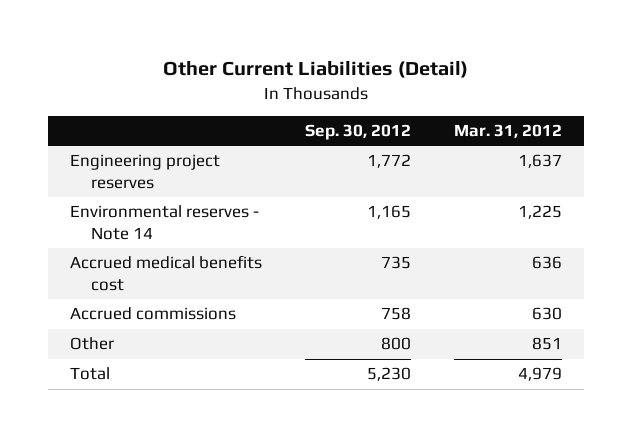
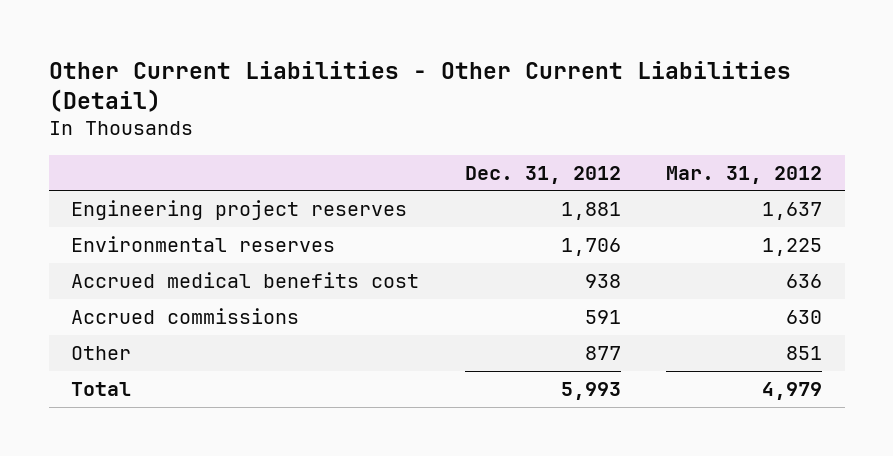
- Other Current Liabilities (Detail)
+ Other Current Liabilities - Other Current Liabilities (Detail)
- | Sep. 30, 2012 | Mar. 31, 2012
+ | Dec. 31, 2012 | Mar. 31, 2012
- Environmental reserves - Note 14 | 1,165 | 1,225
+ Environmental reserves | 1,706 | 1,225

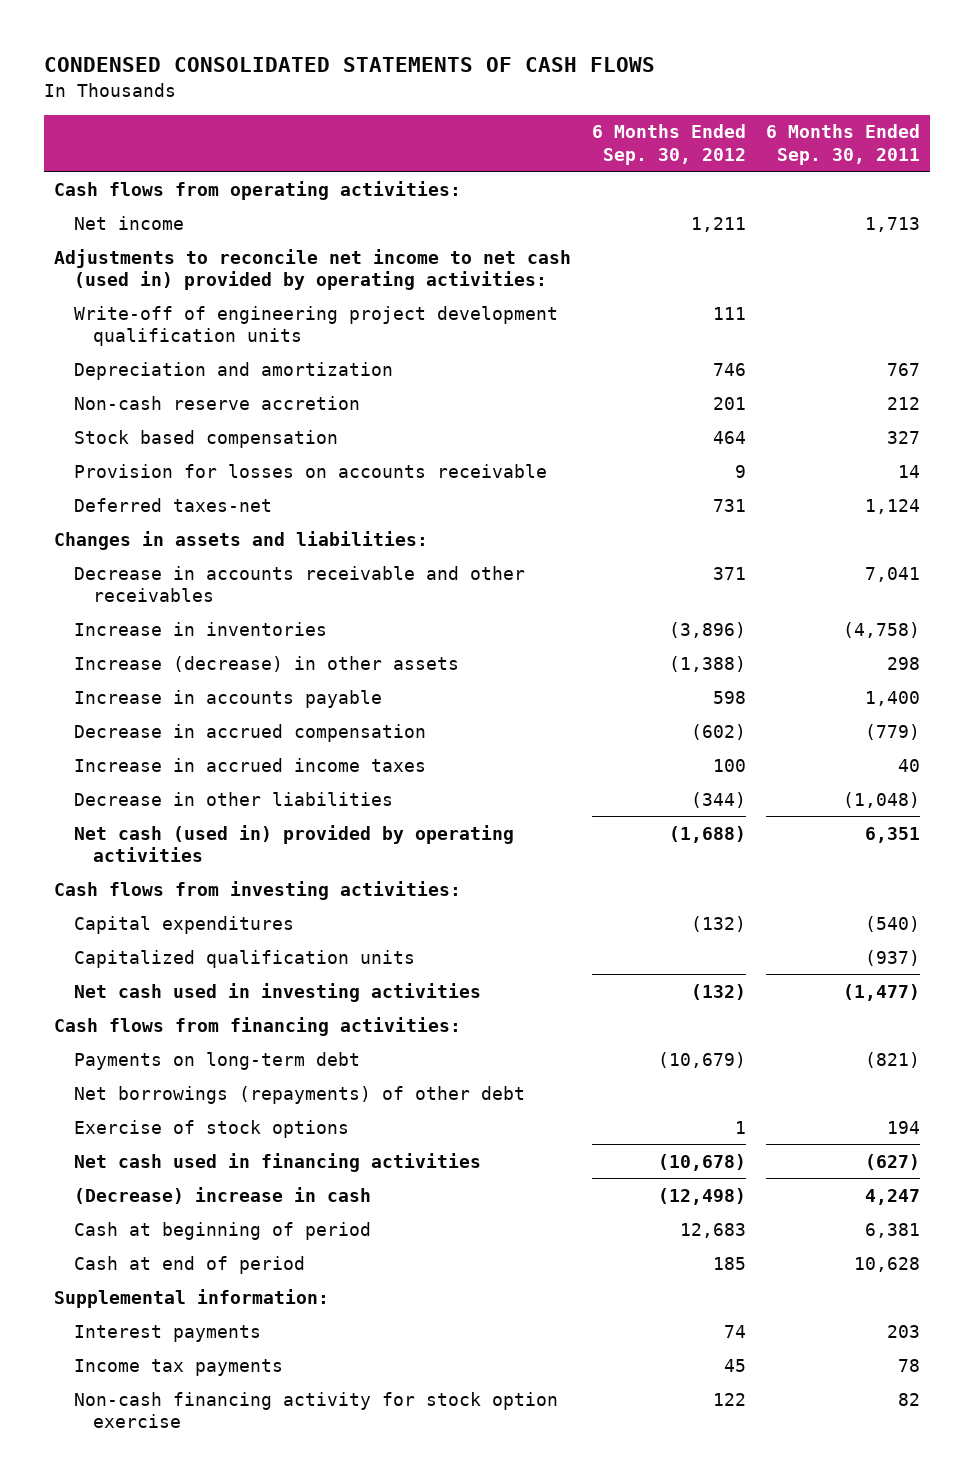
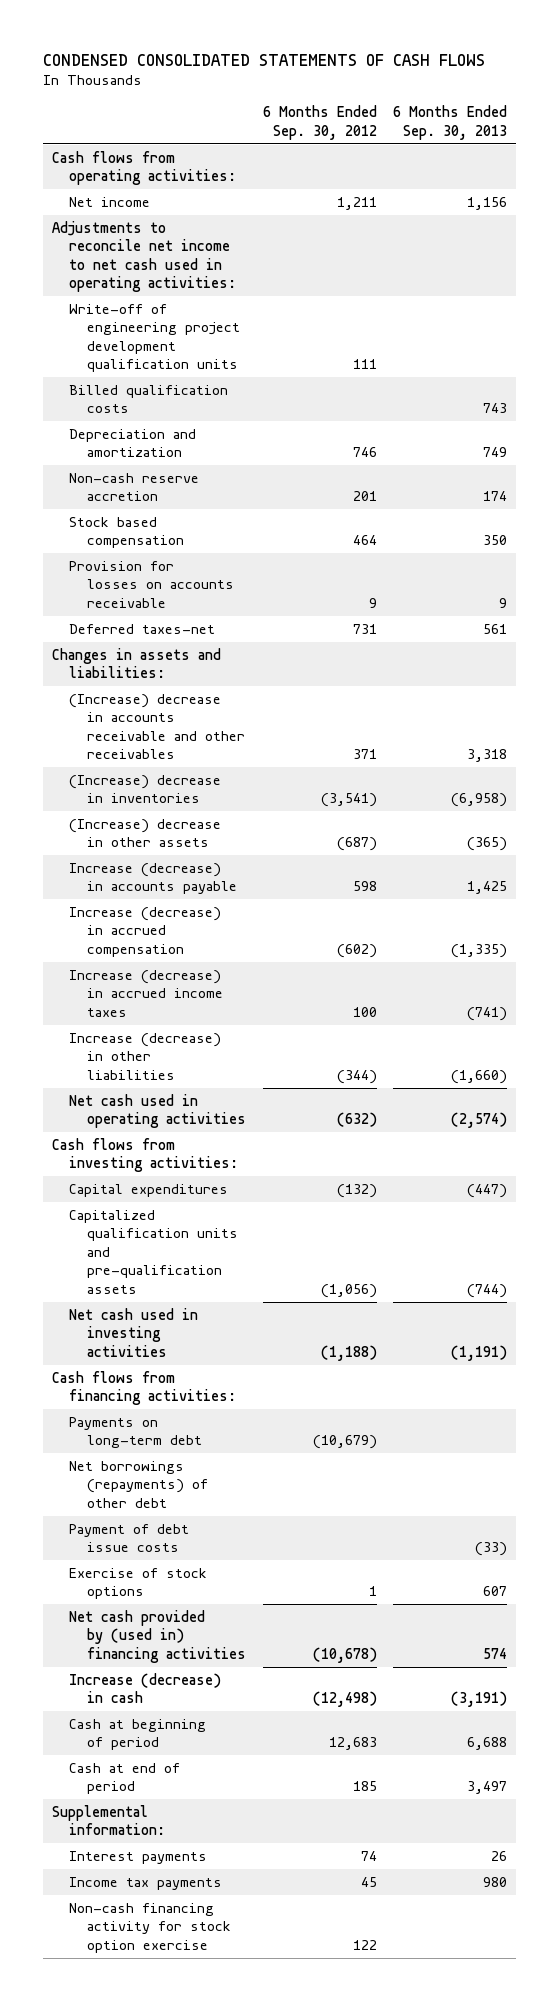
- | 6 Months Ended Sep. 30, 2012 | 6 Months Ended Sep. 30, 2011
+ | 6 Months Ended Sep. 30, 2012 | 6 Months Ended Sep. 30, 2013
- Adjustments to reconcile net income to net cash (used in) provided by operating activities:
+ Adjustments to reconcile net income to net cash used in operating activities:
+ Billed qualification costs | | 743
- Decrease in accounts receivable and other receivables | 371 | 7,041
- Increase in inventories | (3,896) | (4,758)
- Increase (decrease) in other assets | (1,388) | 298
- Increase in accounts payable | 598 | 1,400
- Decrease in accrued compensation | (602) | (779)
- Increase in accrued income taxes | 100 | 40
- Decrease in other liabilities | (344) | (1,048)
- Net cash (used in) provided by operating activities | (1,688) | 6,351
+ (Increase) decrease in accounts receivable and other receivables | 371 | 3,318
+ (Increase) decrease in inventories | (3,541) | (6,958)
+ (Increase) decrease in other assets | (687) | (365)
+ Increase (decrease) in accounts payable | 598 | 1,425
+ Increase (decrease) in accrued compensation | (602) | (1,335)
+ Increase (decrease) in accrued income taxes | 100 | (741)
+ Increase (decrease) in other liabilities | (344) | (1,660)
+ Net cash used in operating activities | (632) | (2,574)
- Capitalized qualification units | | (937)
- Net cash used in investing activities | (132) | (1,477)
+ Capitalized qualification units and pre-qualification assets | (1,056) | (744)
+ Net cash used in investing activities | (1,188) | (1,191)
+ Payment of debt issue costs | | (33)
- Net cash used in financing activities | (10,678) | (627)
- (Decrease) increase in cash | (12,498) | 4,247
+ Net cash provided by (used in) financing activities | (10,678) | 574
+ Increase (decrease) in cash | (12,498) | (3,191)

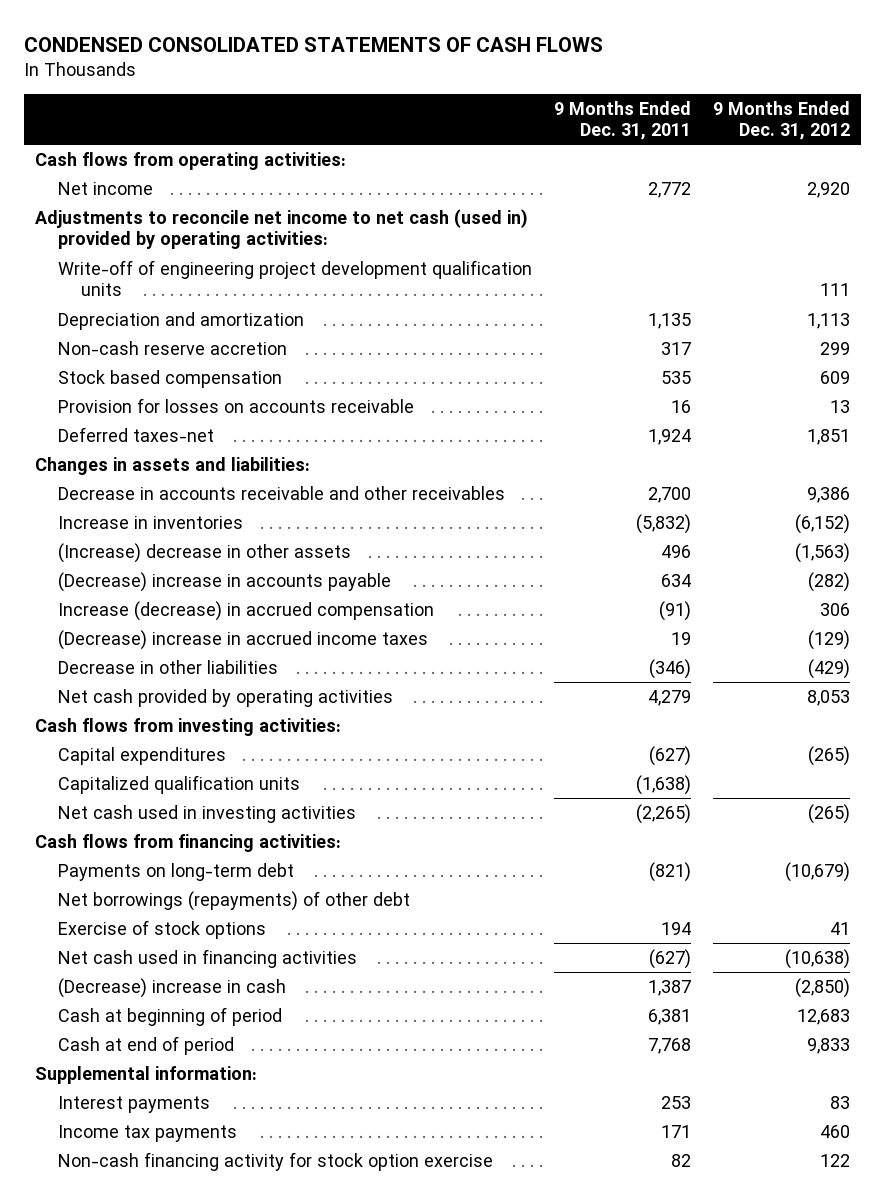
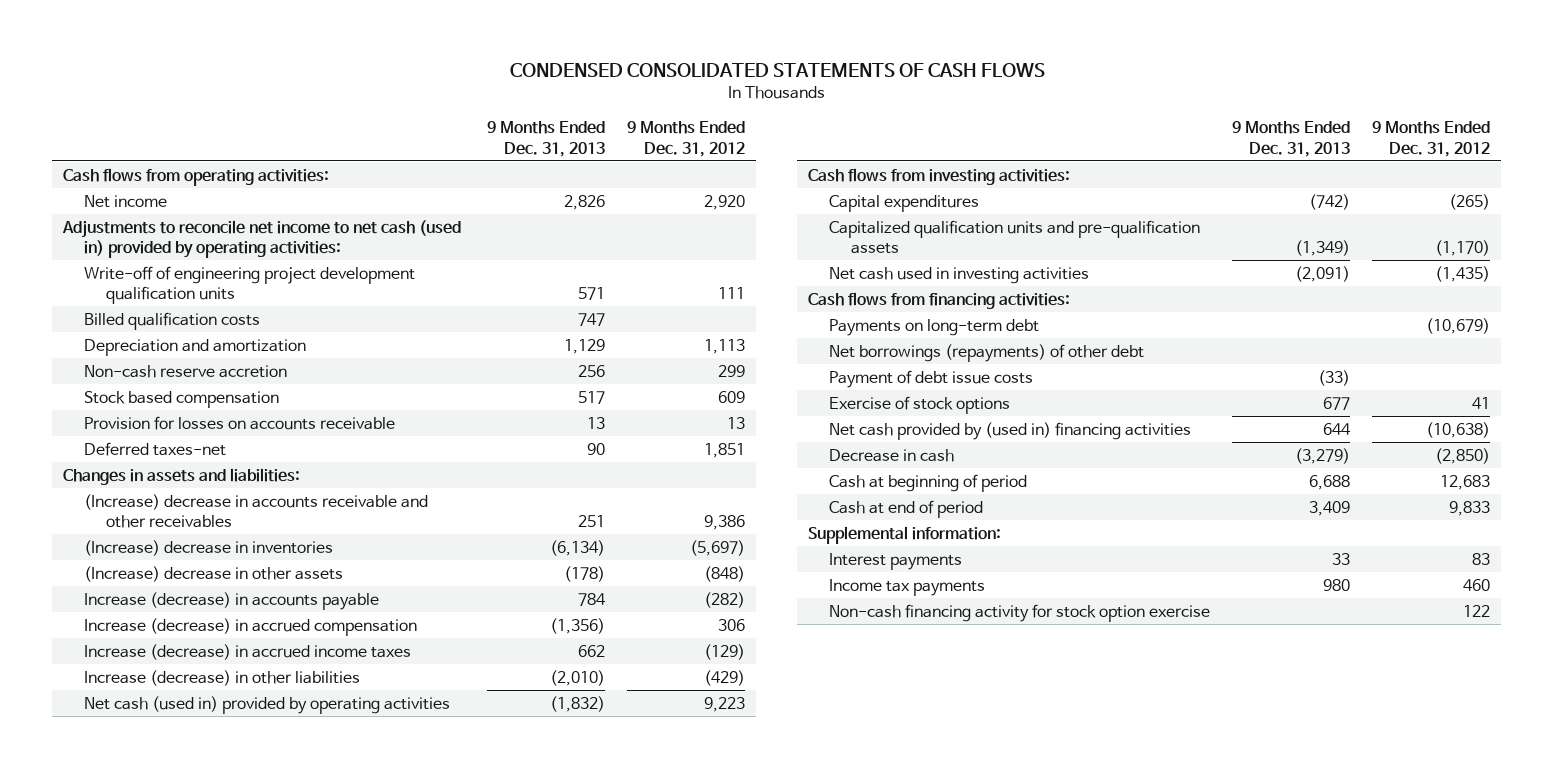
- | 9 Months Ended Dec. 31, 2011 | 9 Months Ended Dec. 31, 2012
+ | 9 Months Ended Dec. 31, 2013 | 9 Months Ended Dec. 31, 2012
+ Billed qualification costs | 747 |
- Decrease in accounts receivable and other receivables | 2,700 | 9,386
- Increase in inventories | (5,832) | (6,152)
- (Increase) decrease in other assets | 496 | (1,563)
- (Decrease) increase in accounts payable | 634 | (282)
+ (Increase) decrease in accounts receivable and other receivables | 251 | 9,386
+ (Increase) decrease in inventories | (6,134) | (5,697)
+ (Increase) decrease in other assets | (178) | (848)
+ Increase (decrease) in accounts payable | 784 | (282)
- (Decrease) increase in accrued income taxes | 19 | (129)
- Decrease in other liabilities | (346) | (429)
- Net cash provided by operating activities | 4,279 | 8,053
+ Increase (decrease) in accrued income taxes | 662 | (129)
+ Increase (decrease) in other liabilities | (2,010) | (429)
+ Net cash (used in) provided by operating activities | (1,832) | 9,223
- Capitalized qualification units | (1,638) |
- Net cash used in investing activities | (2,265) | (265)
+ Capitalized qualification units and pre-qualification assets | (1,349) | (1,170)
+ Net cash used in investing activities | (2,091) | (1,435)
+ Payment of debt issue costs | (33) |
- Net cash used in financing activities | (627) | (10,638)
- (Decrease) increase in cash | 1,387 | (2,850)
+ Net cash provided by (used in) financing activities | 644 | (10,638)
+ Decrease in cash | (3,279) | (2,850)

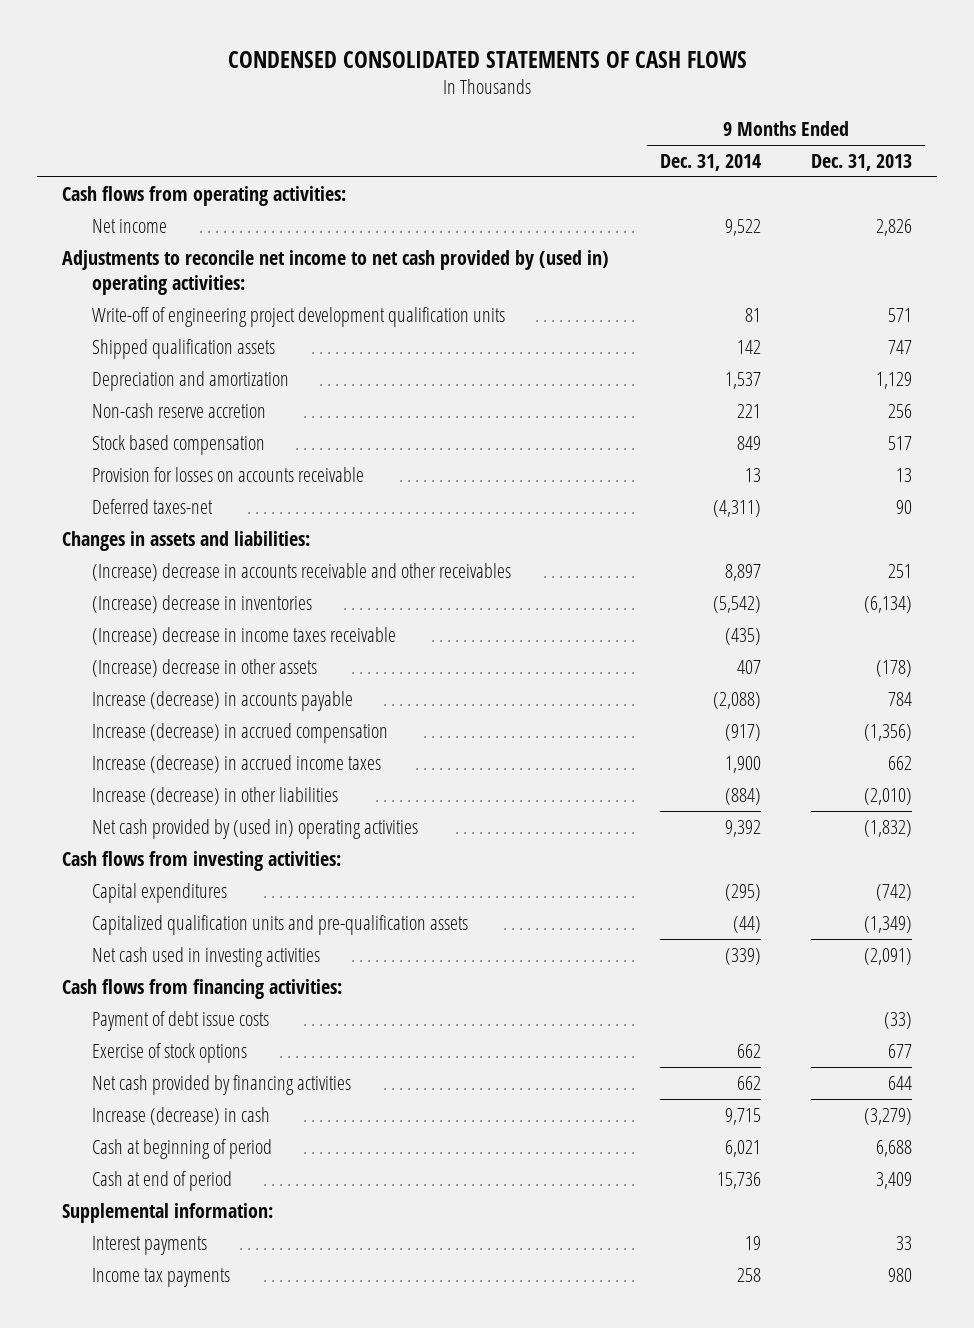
- | 9 Months Ended Dec. 31, 2013 | 9 Months Ended Dec. 31, 2012
+ | 9 Months Ended Dec. 31, 2014 | 9 Months Ended Dec. 31, 2013
- Adjustments to reconcile net income to net cash (used in) provided by operating activities:
+ Adjustments to reconcile net income to net cash provided by (used in) operating activities:
- Billed qualification costs | 747 |
+ Shipped qualification assets | 142 | 747
+ (Increase) decrease in income taxes receivable | (435) |
- Net cash (used in) provided by operating activities | (1,832) | 9,223
+ Net cash provided by (used in) operating activities | 9,392 | (1,832)
- Payments on long-term debt | | (10,679)
- Net borrowings (repayments) of other debt
- Net cash provided by (used in) financing activities | 644 | (10,638)
- Decrease in cash | (3,279) | (2,850)
+ Net cash provided by financing activities | 662 | 644
+ Increase (decrease) in cash | 9,715 | (3,279)
- Non-cash financing activity for stock option exercise | | 122

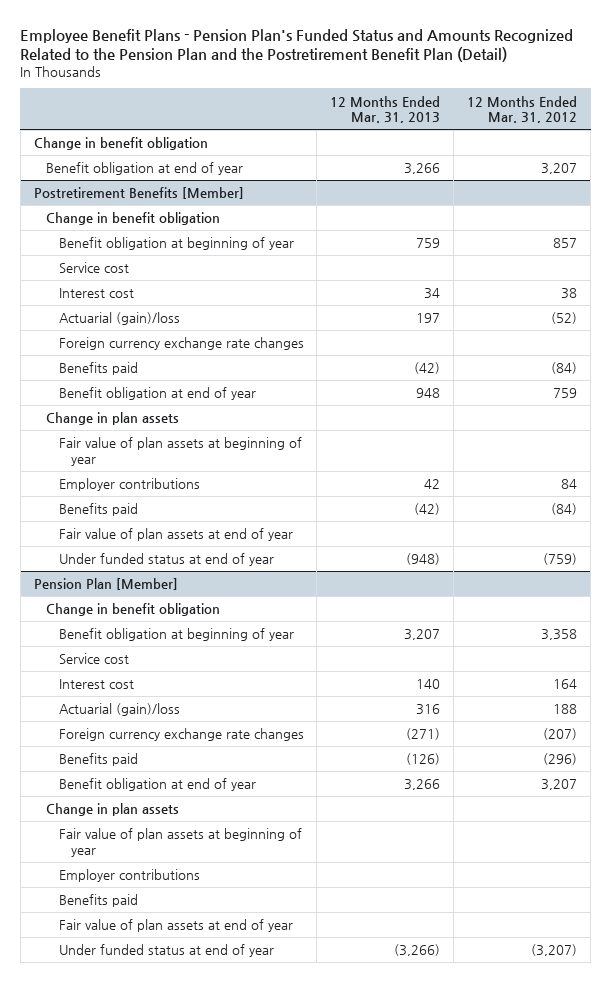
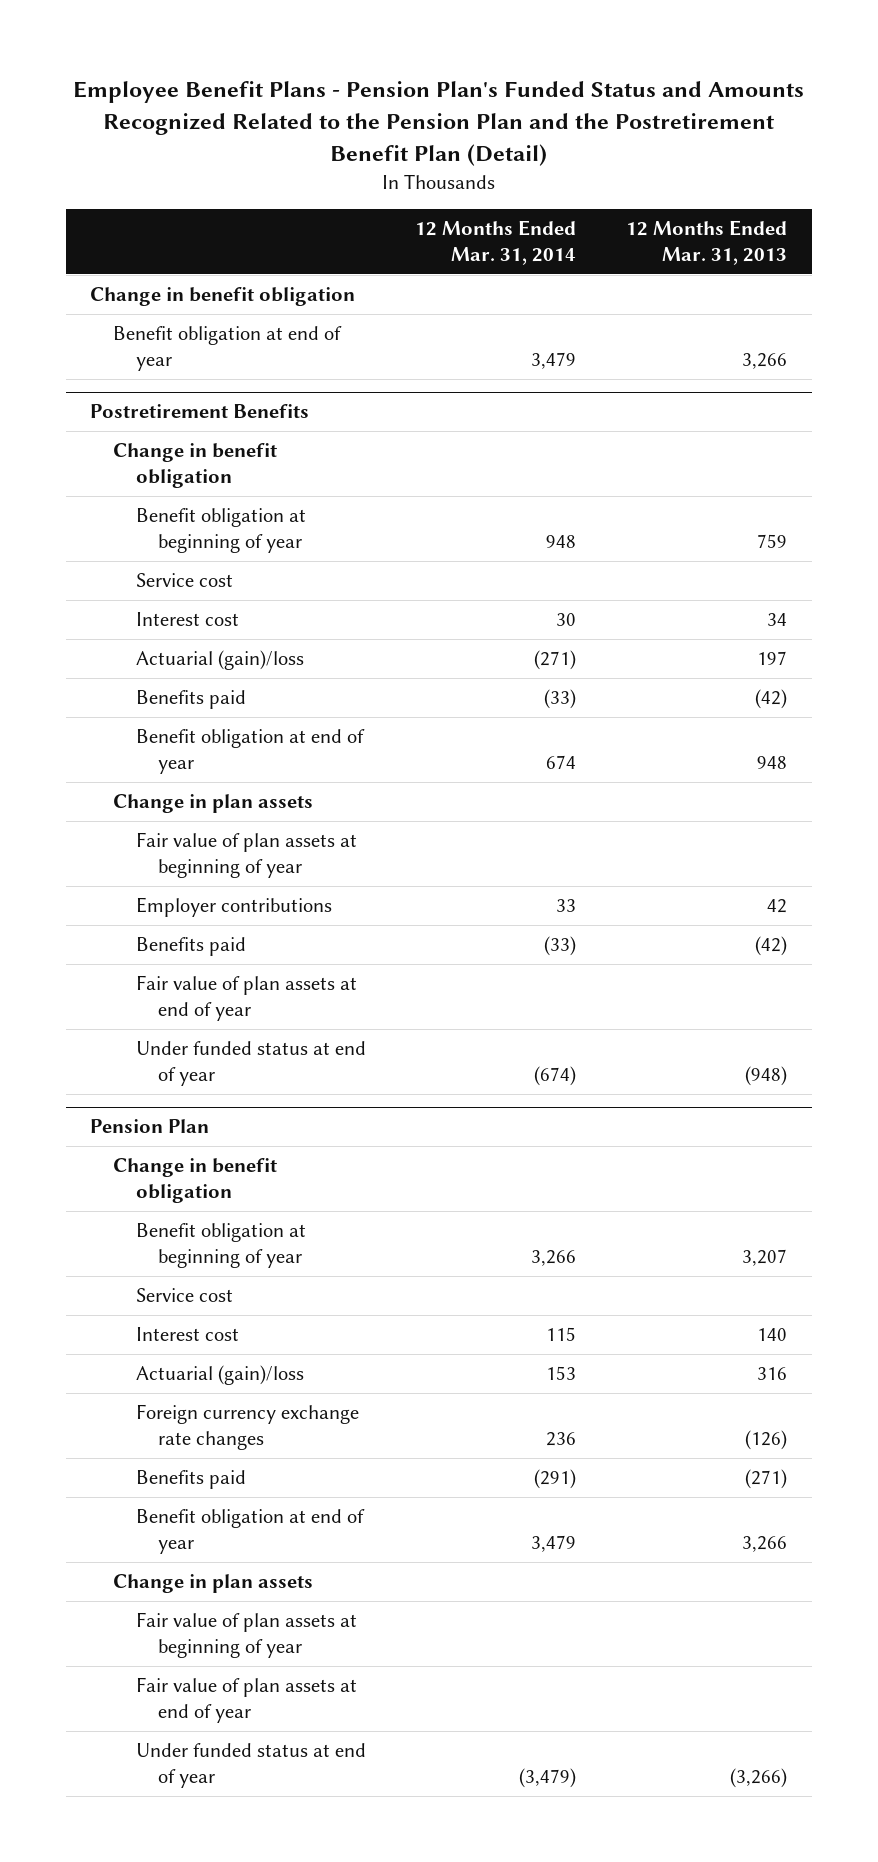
- | 12 Months Ended Mar. 31, 2013 | 12 Months Ended Mar. 31, 2012
+ | 12 Months Ended Mar. 31, 2014 | 12 Months Ended Mar. 31, 2013
- Postretirement Benefits [Member]
+ Postretirement Benefits
- Foreign currency exchange rate changes
- Pension Plan [Member]
+ Pension Plan
- Foreign currency exchange rate changes | (271) | (207)
- Benefits paid | (126) | (296)
+ Foreign currency exchange rate changes | 236 | (126)
+ Benefits paid | (291) | (271)
- Employer contributions
- Benefits paid

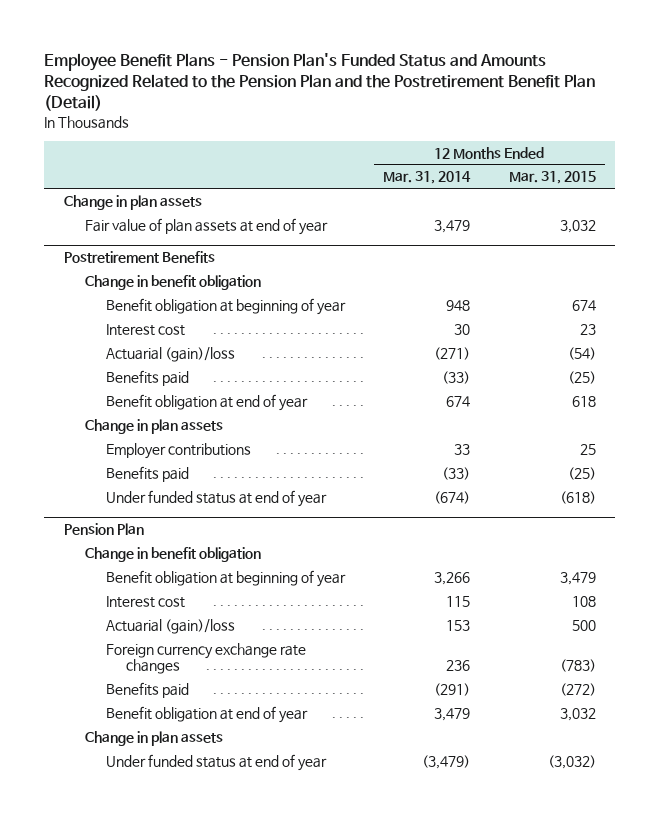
- | 12 Months Ended Mar. 31, 2014 | 12 Months Ended Mar. 31, 2013
+ | 12 Months Ended Mar. 31, 2014 | 12 Months Ended Mar. 31, 2015
- Change in benefit obligation
- Benefit obligation at end of year | 3,479 | 3,266
+ Change in plan assets
+ Fair value of plan assets at end of year | 3,479 | 3,032
@ Postretirement Benefits
- Service cost
- Fair value of plan assets at beginning of year
- Fair value of plan assets at end of year
@ Pension Plan
- Service cost
- Fair value of plan assets at beginning of year
- Fair value of plan assets at end of year

